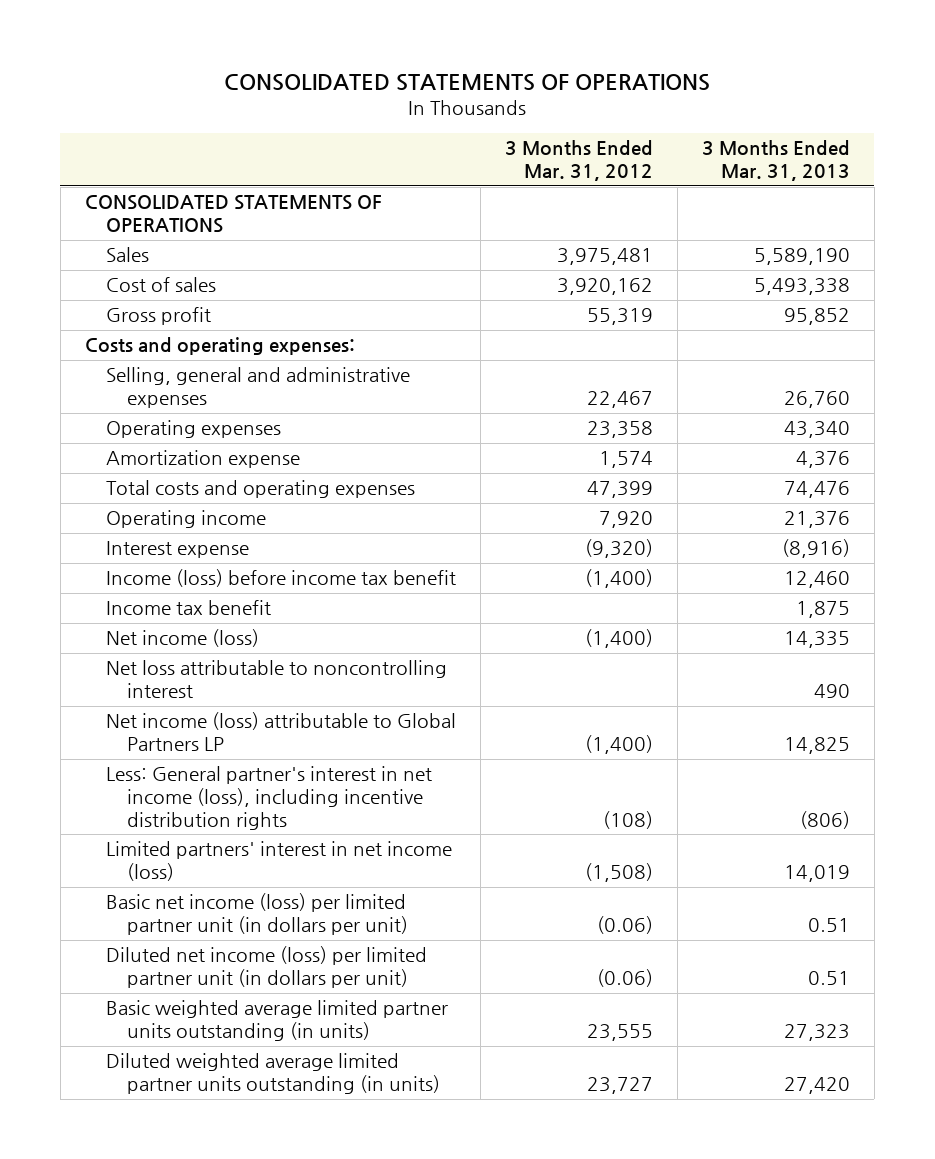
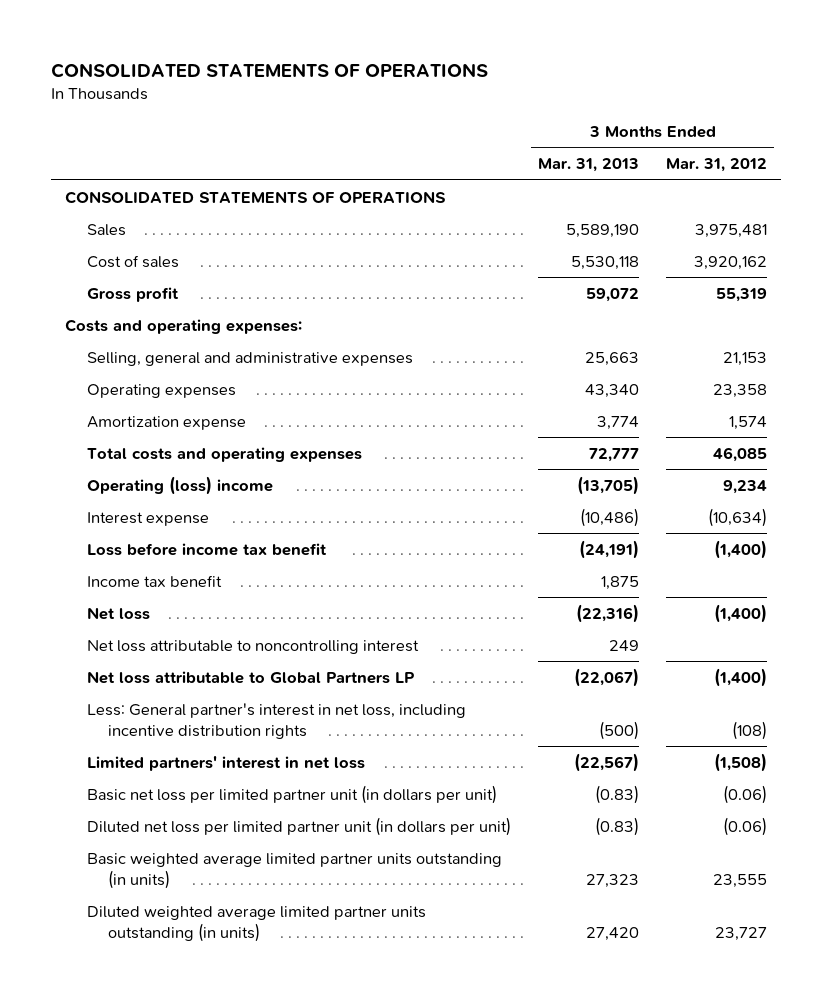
- | 3 Months Ended Mar. 31, 2012 | 3 Months Ended Mar. 31, 2013
+ | 3 Months Ended Mar. 31, 2013 | 3 Months Ended Mar. 31, 2012
- Cost of sales | 3,920,162 | 5,493,338
- Gross profit | 55,319 | 95,852
+ Cost of sales | 5,530,118 | 3,920,162
+ Gross profit | 59,072 | 55,319
- Selling, general and administrative expenses | 22,467 | 26,760
+ Selling, general and administrative expenses | 25,663 | 21,153
- Amortization expense | 1,574 | 4,376
- Total costs and operating expenses | 47,399 | 74,476
- Operating income | 7,920 | 21,376
- Interest expense | (9,320) | (8,916)
- Income (loss) before income tax benefit | (1,400) | 12,460
+ Amortization expense | 3,774 | 1,574
+ Total costs and operating expenses | 72,777 | 46,085
+ Operating (loss) income | (13,705) | 9,234
+ Interest expense | (10,486) | (10,634)
+ Loss before income tax benefit | (24,191) | (1,400)
- Net income (loss) | (1,400) | 14,335
- Net loss attributable to noncontrolling interest | | 490
- Net income (loss) attributable to Global Partners LP | (1,400) | 14,825
- Less: General partner's interest in net income (loss), including incentive distribution rights | (108) | (806)
- Limited partners' interest in net income (loss) | (1,508) | 14,019
- Basic net income (loss) per limited partner unit (in dollars per unit) | (0.06) | 0.51
- Diluted net income (loss) per limited partner unit (in dollars per unit) | (0.06) | 0.51
+ Net loss | (22,316) | (1,400)
+ Net loss attributable to noncontrolling interest | 249 |
+ Net loss attributable to Global Partners LP | (22,067) | (1,400)
+ Less: General partner's interest in net loss, including incentive distribution rights | (500) | (108)
+ Limited partners' interest in net loss | (22,567) | (1,508)
+ Basic net loss per limited partner unit (in dollars per unit) | (0.83) | (0.06)
+ Diluted net loss per limited partner unit (in dollars per unit) | (0.83) | (0.06)

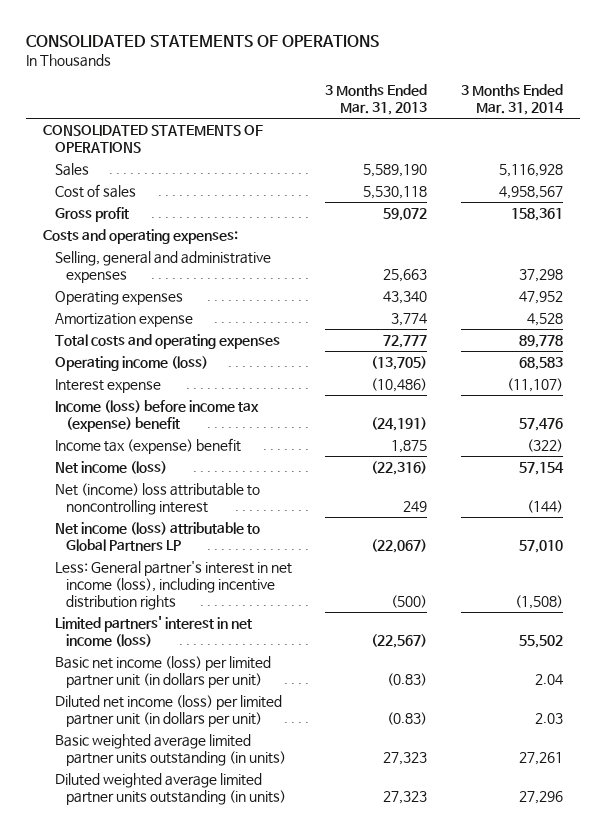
- | 3 Months Ended Mar. 31, 2013 | 3 Months Ended Mar. 31, 2012
+ | 3 Months Ended Mar. 31, 2013 | 3 Months Ended Mar. 31, 2014
- Operating (loss) income | (13,705) | 9,234
+ Operating income (loss) | (13,705) | 68,583
- Loss before income tax benefit | (24,191) | (1,400)
- Income tax benefit | 1,875 |
- Net loss | (22,316) | (1,400)
- Net loss attributable to noncontrolling interest | 249 |
- Net loss attributable to Global Partners LP | (22,067) | (1,400)
- Less: General partner's interest in net loss, including incentive distribution rights | (500) | (108)
- Limited partners' interest in net loss | (22,567) | (1,508)
- Basic net loss per limited partner unit (in dollars per unit) | (0.83) | (0.06)
- Diluted net loss per limited partner unit (in dollars per unit) | (0.83) | (0.06)
+ Income (loss) before income tax (expense) benefit | (24,191) | 57,476
+ Income tax (expense) benefit | 1,875 | (322)
+ Net income (loss) | (22,316) | 57,154
+ Net (income) loss attributable to noncontrolling interest | 249 | (144)
+ Net income (loss) attributable to Global Partners LP | (22,067) | 57,010
+ Less: General partner's interest in net income (loss), including incentive distribution rights | (500) | (1,508)
+ Limited partners' interest in net income (loss) | (22,567) | 55,502
+ Basic net income (loss) per limited partner unit (in dollars per unit) | (0.83) | 2.04
+ Diluted net income (loss) per limited partner unit (in dollars per unit) | (0.83) | 2.03
- Diluted weighted average limited partner units outstanding (in units) | 27,420 | 23,727
+ Diluted weighted average limited partner units outstanding (in units) | 27,323 | 27,296

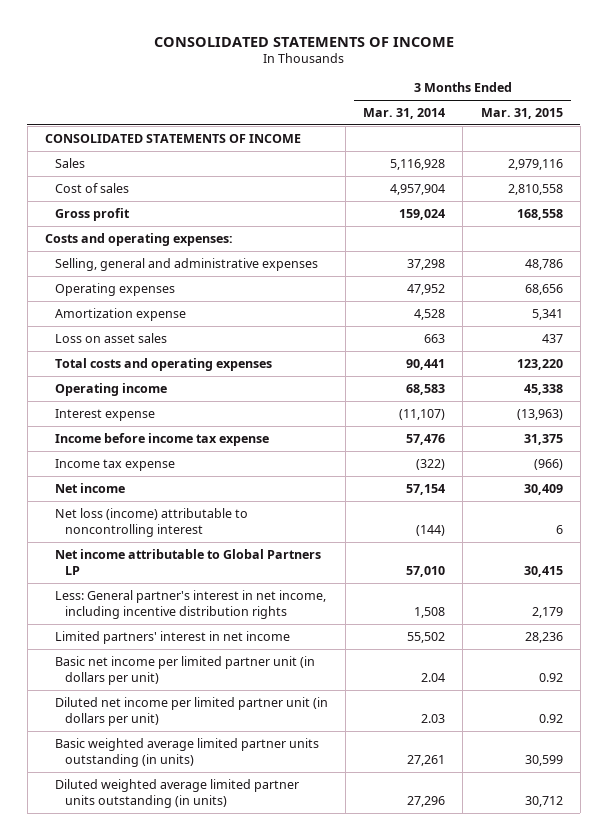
- CONSOLIDATED STATEMENTS OF OPERATIONS
+ CONSOLIDATED STATEMENTS OF INCOME
- | 3 Months Ended Mar. 31, 2013 | 3 Months Ended Mar. 31, 2014
+ | 3 Months Ended Mar. 31, 2014 | 3 Months Ended Mar. 31, 2015
- CONSOLIDATED STATEMENTS OF OPERATIONS
+ CONSOLIDATED STATEMENTS OF INCOME
- Cost of sales | 5,530,118 | 4,958,567
- Gross profit | 59,072 | 158,361
+ Cost of sales | 4,957,904 | 2,810,558
+ Gross profit | 159,024 | 168,558
- Total costs and operating expenses | 72,777 | 89,778
- Operating income (loss) | (13,705) | 68,583
+ Loss on asset sales | 663 | 437
+ Total costs and operating expenses | 90,441 | 123,220
+ Operating income | 68,583 | 45,338
- Income (loss) before income tax (expense) benefit | (24,191) | 57,476
- Income tax (expense) benefit | 1,875 | (322)
- Net income (loss) | (22,316) | 57,154
- Net (income) loss attributable to noncontrolling interest | 249 | (144)
- Net income (loss) attributable to Global Partners LP | (22,067) | 57,010
- Less: General partner's interest in net income (loss), including incentive distribution rights | (500) | (1,508)
- Limited partners' interest in net income (loss) | (22,567) | 55,502
- Basic net income (loss) per limited partner unit (in dollars per unit) | (0.83) | 2.04
- Diluted net income (loss) per limited partner unit (in dollars per unit) | (0.83) | 2.03
+ Income before income tax expense | 57,476 | 31,375
+ Income tax expense | (322) | (966)
+ Net income | 57,154 | 30,409
+ Net loss (income) attributable to noncontrolling interest | (144) | 6
+ Net income attributable to Global Partners LP | 57,010 | 30,415
+ Less: General partner's interest in net income, including incentive distribution rights | 1,508 | 2,179
+ Limited partners' interest in net income | 55,502 | 28,236
+ Basic net income per limited partner unit (in dollars per unit) | 2.04 | 0.92
+ Diluted net income per limited partner unit (in dollars per unit) | 2.03 | 0.92

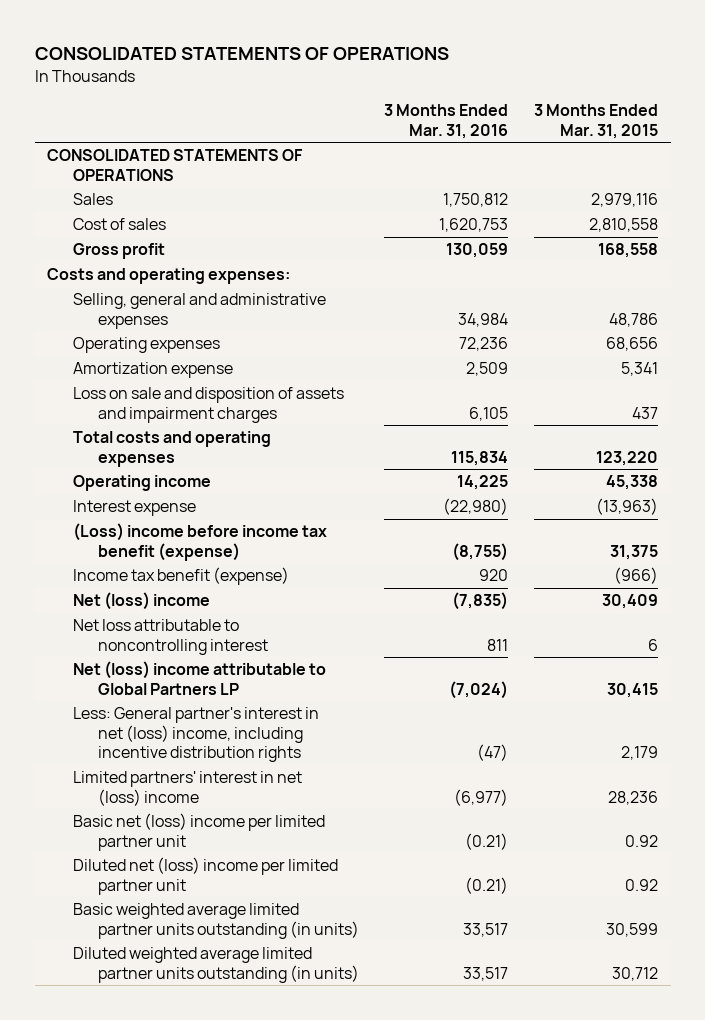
- CONSOLIDATED STATEMENTS OF INCOME
+ CONSOLIDATED STATEMENTS OF OPERATIONS
- | 3 Months Ended Mar. 31, 2014 | 3 Months Ended Mar. 31, 2015
+ | 3 Months Ended Mar. 31, 2016 | 3 Months Ended Mar. 31, 2015
- CONSOLIDATED STATEMENTS OF INCOME
+ CONSOLIDATED STATEMENTS OF OPERATIONS
- Loss on asset sales | 663 | 437
+ Loss on sale and disposition of assets and impairment charges | 6,105 | 437
- Income before income tax expense | 57,476 | 31,375
- Income tax expense | (322) | (966)
- Net income | 57,154 | 30,409
- Net loss (income) attributable to noncontrolling interest | (144) | 6
- Net income attributable to Global Partners LP | 57,010 | 30,415
- Less: General partner's interest in net income, including incentive distribution rights | 1,508 | 2,179
- Limited partners' interest in net income | 55,502 | 28,236
- Basic net income per limited partner unit (in dollars per unit) | 2.04 | 0.92
- Diluted net income per limited partner unit (in dollars per unit) | 2.03 | 0.92
+ (Loss) income before income tax benefit (expense) | (8,755) | 31,375
+ Income tax benefit (expense) | 920 | (966)
+ Net (loss) income | (7,835) | 30,409
+ Net loss attributable to noncontrolling interest | 811 | 6
+ Net (loss) income attributable to Global Partners LP | (7,024) | 30,415
+ Less: General partner's interest in net (loss) income, including incentive distribution rights | (47) | 2,179
+ Limited partners' interest in net (loss) income | (6,977) | 28,236
+ Basic net (loss) income per limited partner unit | (0.21) | 0.92
+ Diluted net (loss) income per limited partner unit | (0.21) | 0.92

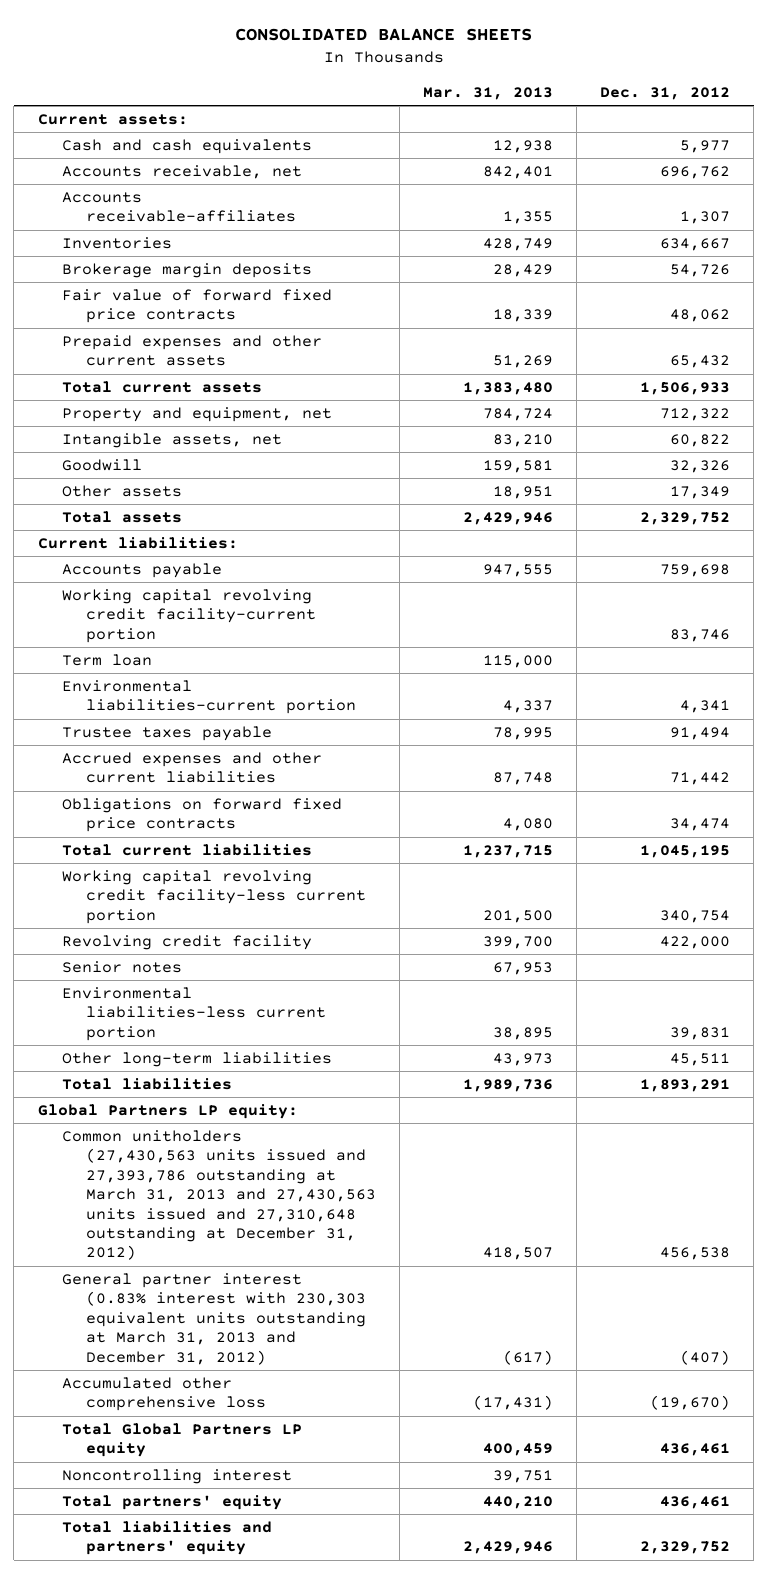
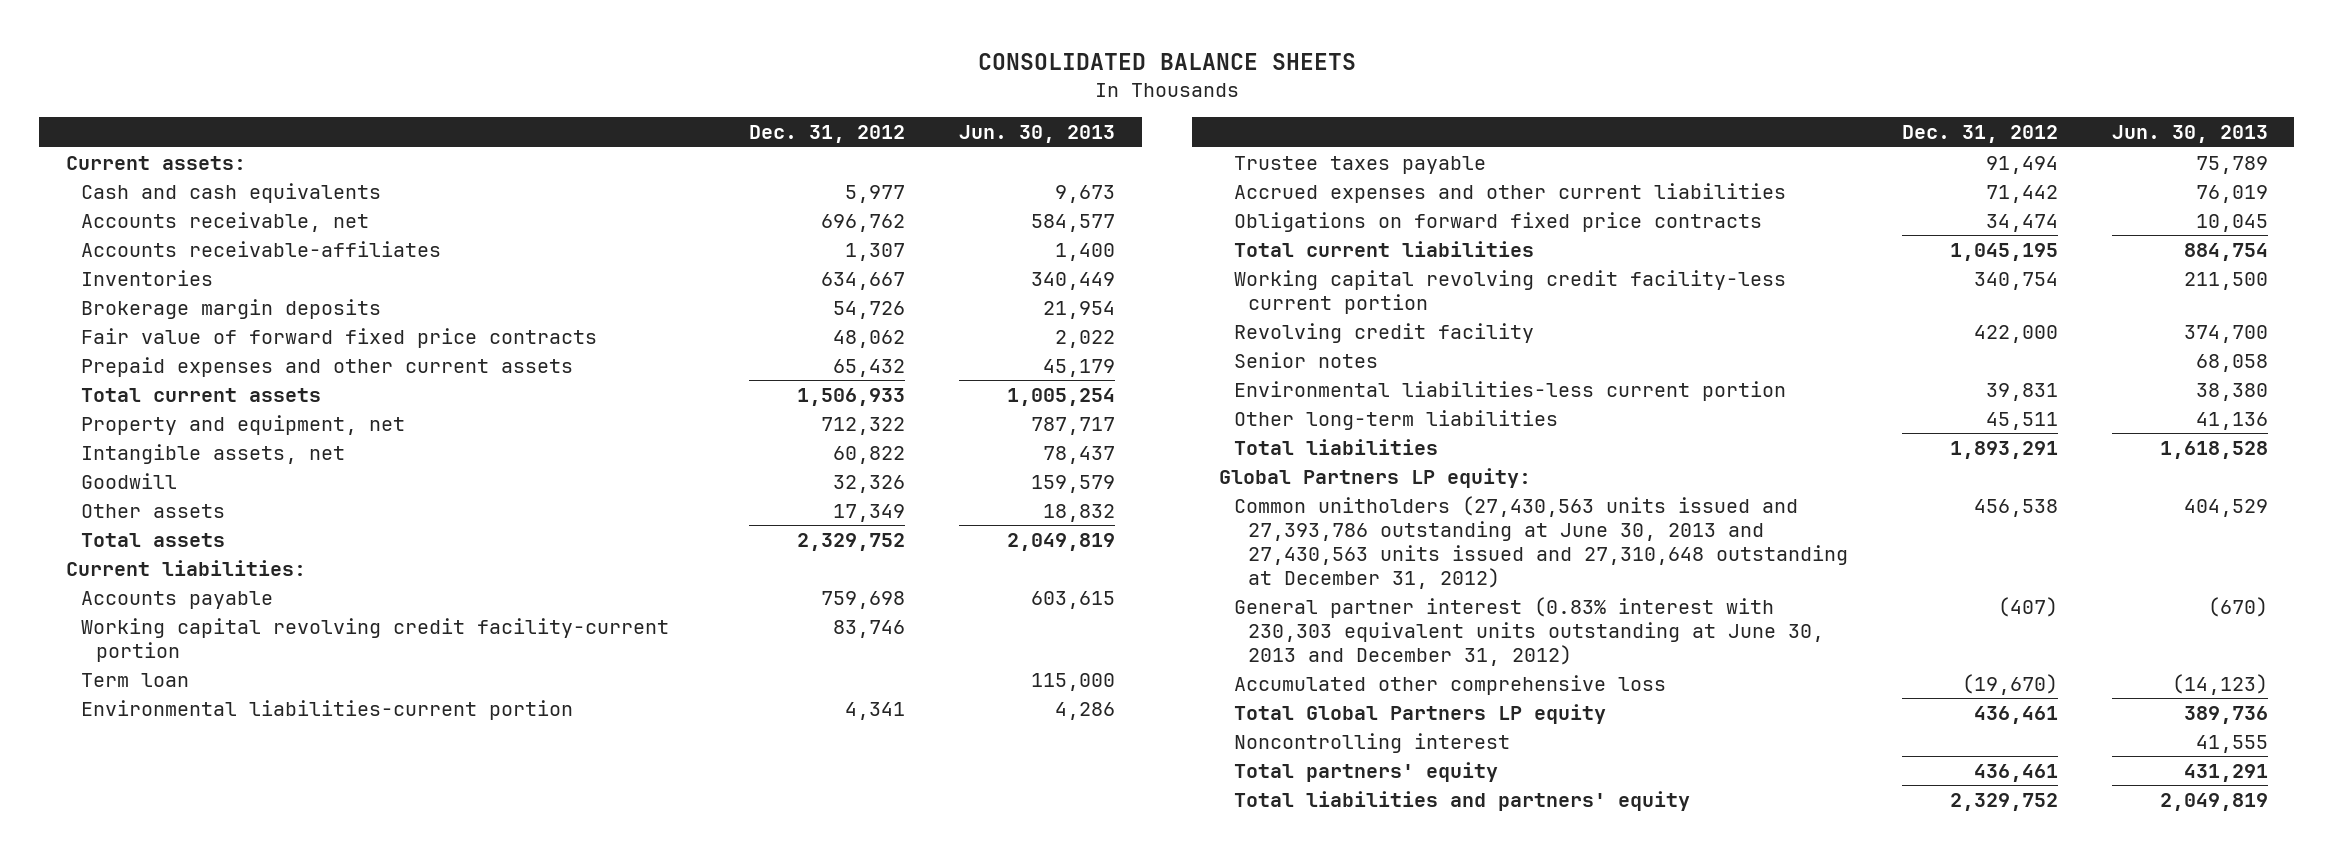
- | Mar. 31, 2013 | Dec. 31, 2012
+ | Dec. 31, 2012 | Jun. 30, 2013
- Common unitholders (27,430,563 units issued and 27,393,786 outstanding at March 31, 2013 and 27,430,563 units issued and 27,310,648 outstanding at December 31, 2012) | 418,507 | 456,538
- General partner interest (0.83% interest with 230,303 equivalent units outstanding at March 31, 2013 and December 31, 2012) | (617) | (407)
+ Common unitholders (27,430,563 units issued and 27,393,786 outstanding at June 30, 2013 and 27,430,563 units issued and 27,310,648 outstanding at December 31, 2012) | 456,538 | 404,529
+ General partner interest (0.83% interest with 230,303 equivalent units outstanding at June 30, 2013 and December 31, 2012) | (407) | (670)

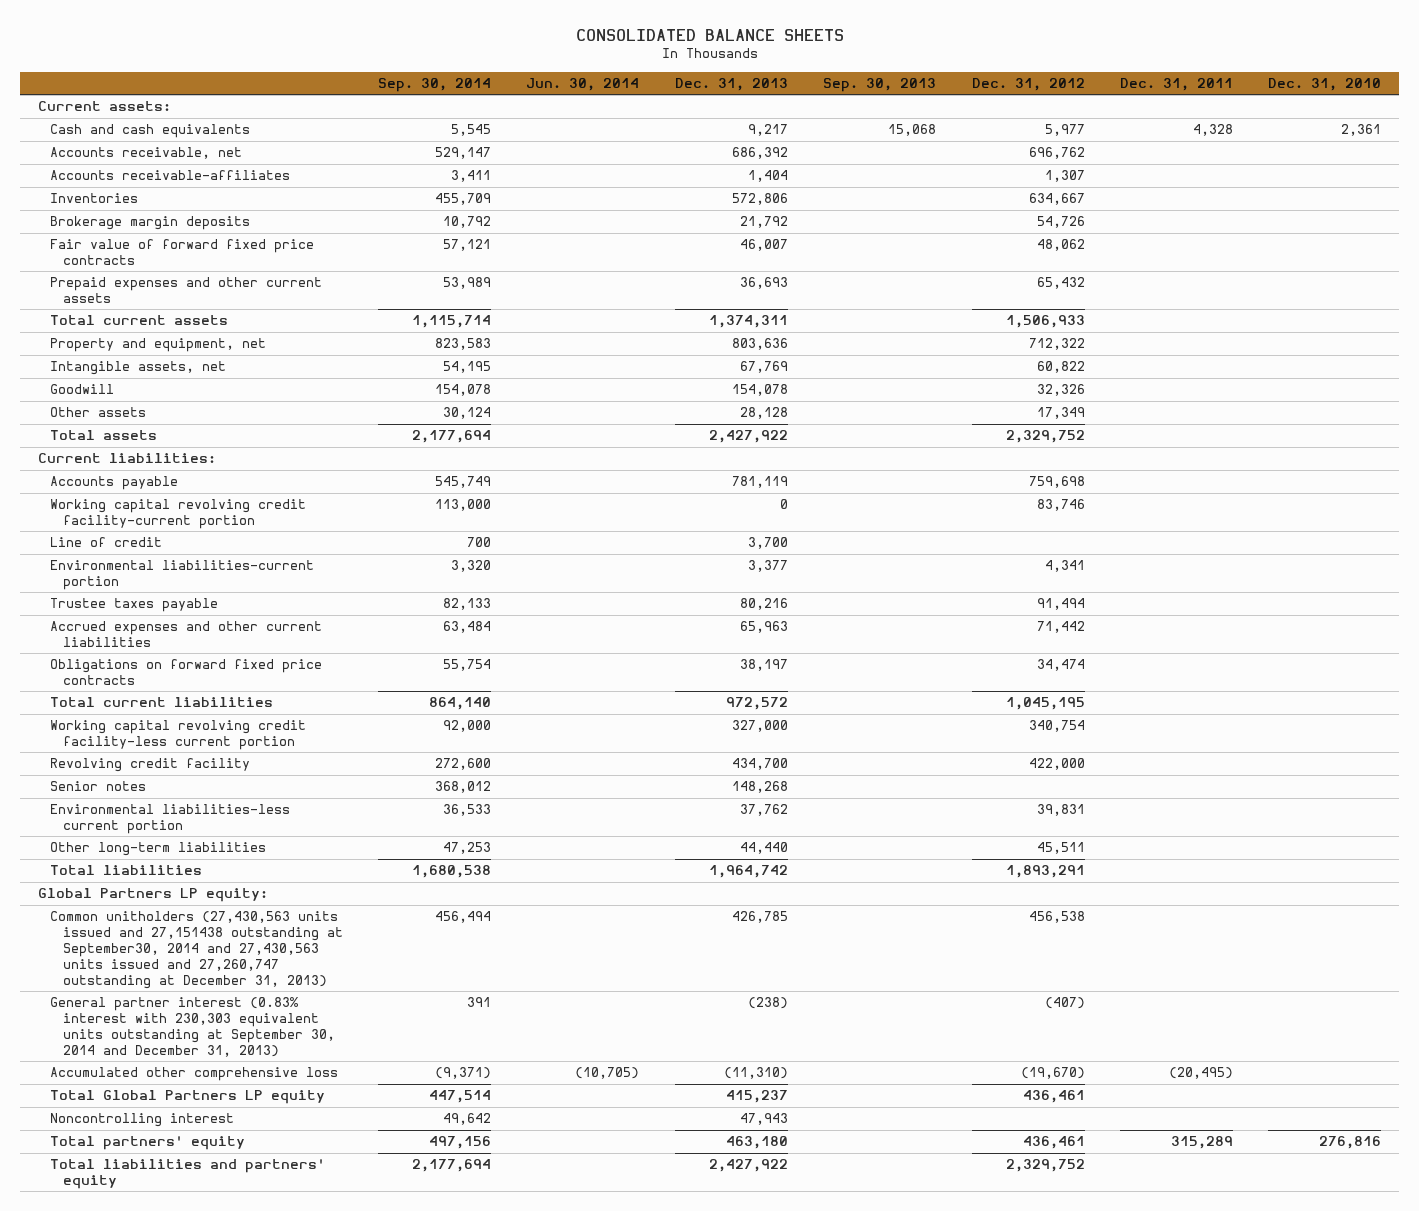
- | Dec. 31, 2012 | Jun. 30, 2013
+ | Sep. 30, 2014 | Jun. 30, 2014 | Dec. 31, 2013 | Sep. 30, 2013 | Dec. 31, 2012 | Dec. 31, 2011 | Dec. 31, 2010
- Term loan | | 115,000
+ Line of credit | 700 | | 3,700 | | | |
- Common unitholders (27,430,563 units issued and 27,393,786 outstanding at June 30, 2013 and 27,430,563 units issued and 27,310,648 outstanding at December 31, 2012) | 456,538 | 404,529
- General partner interest (0.83% interest with 230,303 equivalent units outstanding at June 30, 2013 and December 31, 2012) | (407) | (670)
+ Common unitholders (27,430,563 units issued and 27,151438 outstanding at September30, 2014 and 27,430,563 units issued and 27,260,747 outstanding at December 31, 2013) | 456,494 | | 426,785 | | 456,538 | |
+ General partner interest (0.83% interest with 230,303 equivalent units outstanding at September 30, 2014 and December 31, 2013) | 391 | | (238) | | (407) | |

